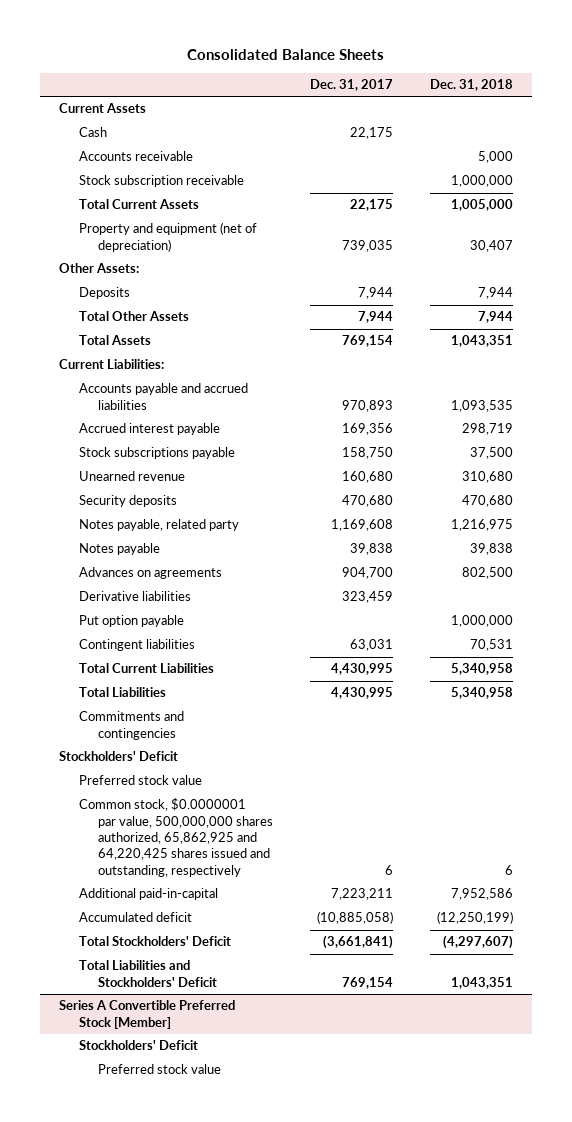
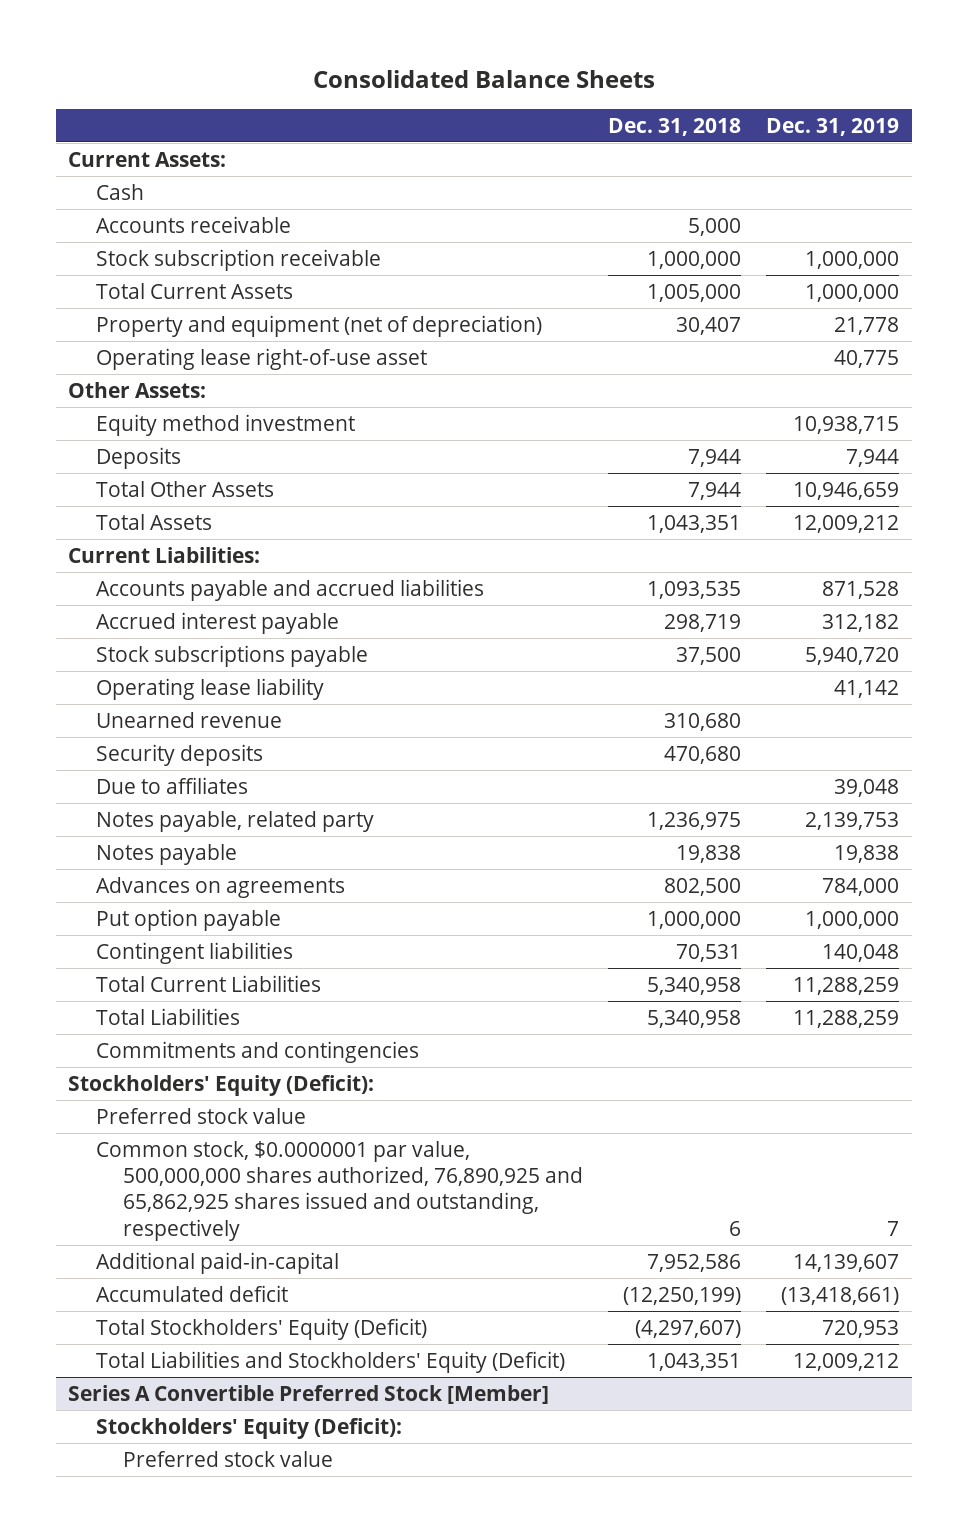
- | Dec. 31, 2017 | Dec. 31, 2018
+ | Dec. 31, 2018 | Dec. 31, 2019
- Current Assets
+ Current Assets:
+ Operating lease right-of-use asset | | 40,775
+ Equity method investment | | 10,938,715
+ Operating lease liability | | 41,142
- Notes payable, related party | 1,169,608 | 1,216,975
- Notes payable | 39,838 | 39,838
+ Due to affiliates | | 39,048
+ Notes payable, related party | 1,236,975 | 2,139,753
+ Notes payable | 19,838 | 19,838
- Derivative liabilities | 323,459 |
- Stockholders' Deficit
+ Stockholders' Equity (Deficit):
- Common stock, $0.0000001 par value, 500,000,000 shares authorized, 65,862,925 and 64,220,425 shares issued and outstanding, respectively | 6 | 6
+ Common stock, $0.0000001 par value, 500,000,000 shares authorized, 76,890,925 and 65,862,925 shares issued and outstanding, respectively | 6 | 7
- Total Stockholders' Deficit | (3,661,841) | (4,297,607)
- Total Liabilities and Stockholders' Deficit | 769,154 | 1,043,351
+ Total Stockholders' Equity (Deficit) | (4,297,607) | 720,953
+ Total Liabilities and Stockholders' Equity (Deficit) | 1,043,351 | 12,009,212
@ Series A Convertible Preferred Stock [Member]
- Stockholders' Deficit
+ Stockholders' Equity (Deficit):

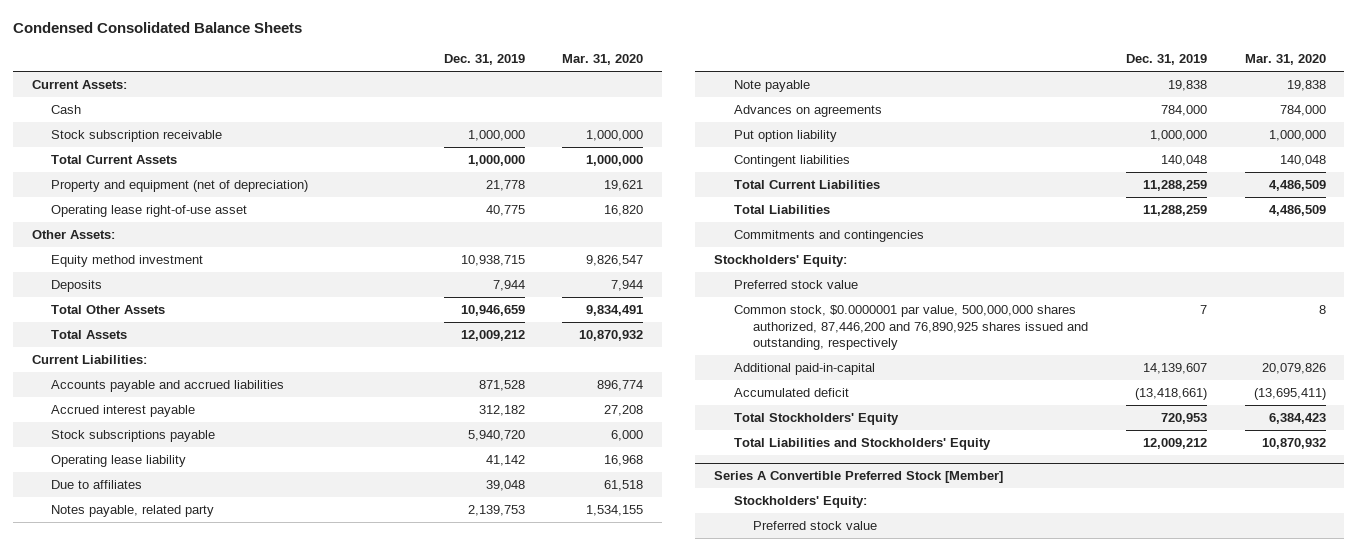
- Consolidated Balance Sheets
+ Condensed Consolidated Balance Sheets
- | Dec. 31, 2018 | Dec. 31, 2019
+ | Dec. 31, 2019 | Mar. 31, 2020
- Accounts receivable | 5,000 |
- Unearned revenue | 310,680 |
- Security deposits | 470,680 |
- Notes payable | 19,838 | 19,838
+ Note payable | 19,838 | 19,838
- Put option payable | 1,000,000 | 1,000,000
+ Put option liability | 1,000,000 | 1,000,000
- Stockholders' Equity (Deficit):
+ Stockholders' Equity:
- Common stock, $0.0000001 par value, 500,000,000 shares authorized, 76,890,925 and 65,862,925 shares issued and outstanding, respectively | 6 | 7
+ Common stock, $0.0000001 par value, 500,000,000 shares authorized, 87,446,200 and 76,890,925 shares issued and outstanding, respectively | 7 | 8
- Total Stockholders' Equity (Deficit) | (4,297,607) | 720,953
- Total Liabilities and Stockholders' Equity (Deficit) | 1,043,351 | 12,009,212
+ Total Stockholders' Equity | 720,953 | 6,384,423
+ Total Liabilities and Stockholders' Equity | 12,009,212 | 10,870,932
@ Series A Convertible Preferred Stock [Member]
- Stockholders' Equity (Deficit):
+ Stockholders' Equity:

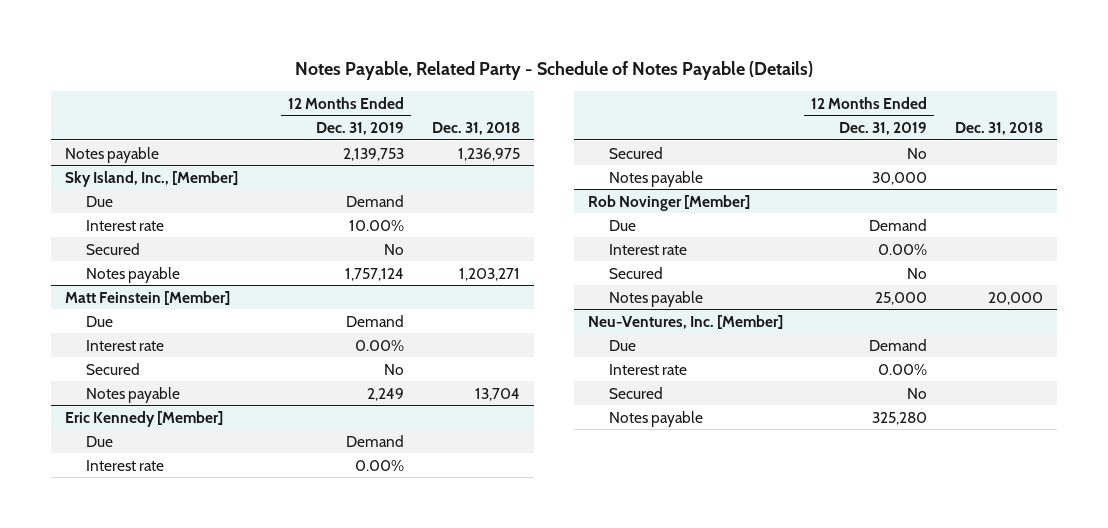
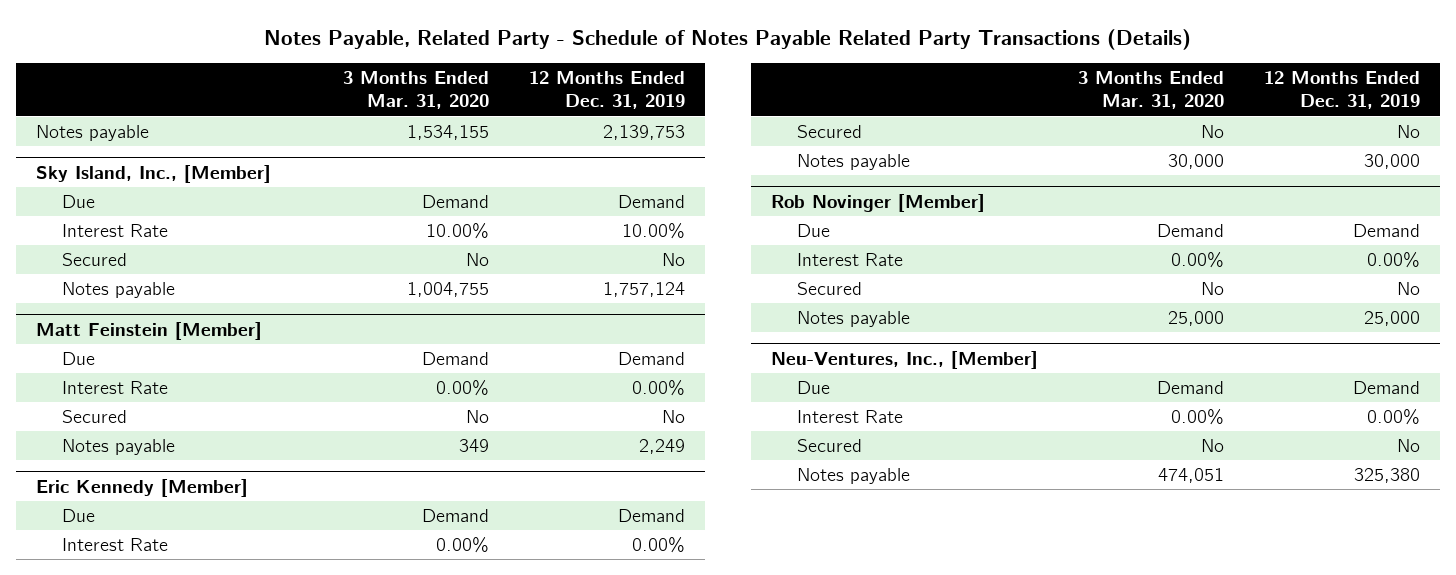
- Notes Payable, Related Party - Schedule of Notes Payable (Details)
+ Notes Payable, Related Party - Schedule of Notes Payable Related Party Transactions (Details)
- | 12 Months Ended Dec. 31, 2019 | Dec. 31, 2018
+ | 3 Months Ended Mar. 31, 2020 | 12 Months Ended Dec. 31, 2019
@ Sky Island, Inc., [Member]
- Interest rate | 10.00% |
+ Interest Rate | 10.00% | 10.00%
@ Matt Feinstein [Member]
- Interest rate | 0.00% |
+ Interest Rate | 0.00% | 0.00%
@ Eric Kennedy [Member]
- Interest rate | 0.00% |
+ Interest Rate | 0.00% | 0.00%
@ Rob Novinger [Member]
- Interest rate | 0.00% |
+ Interest Rate | 0.00% | 0.00%
- Neu-Ventures, Inc. [Member]
+ Neu-Ventures, Inc., [Member]
- Interest rate | 0.00% |
+ Interest Rate | 0.00% | 0.00%
- Notes payable | 325,280 |
+ Notes payable | 474,051 | 325,380

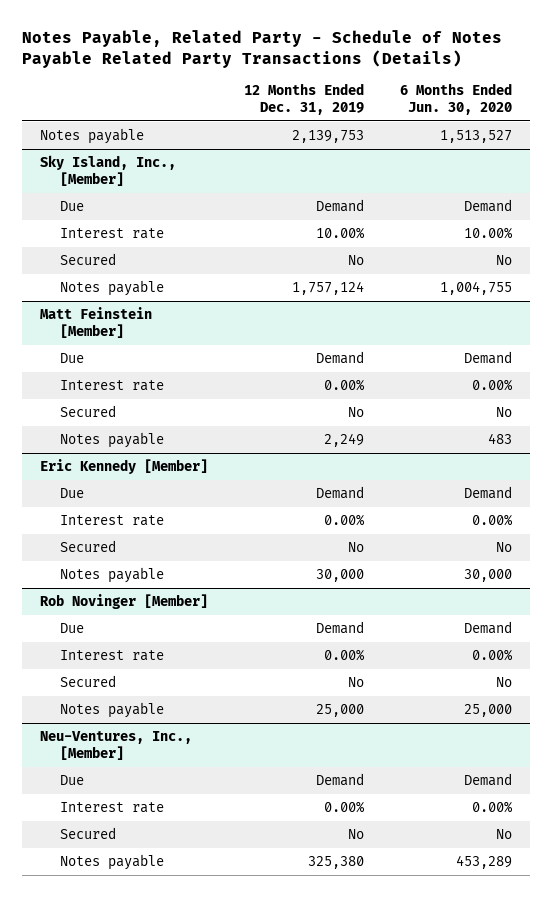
- | 3 Months Ended Mar. 31, 2020 | 12 Months Ended Dec. 31, 2019
+ | 12 Months Ended Dec. 31, 2019 | 6 Months Ended Jun. 30, 2020
@ Sky Island, Inc., [Member]
- Interest Rate | 10.00% | 10.00%
+ Interest rate | 10.00% | 10.00%
@ Matt Feinstein [Member]
- Interest Rate | 0.00% | 0.00%
+ Interest rate | 0.00% | 0.00%
@ Eric Kennedy [Member]
- Interest Rate | 0.00% | 0.00%
+ Interest rate | 0.00% | 0.00%
@ Rob Novinger [Member]
- Interest Rate | 0.00% | 0.00%
+ Interest rate | 0.00% | 0.00%
@ Neu-Ventures, Inc., [Member]
- Interest Rate | 0.00% | 0.00%
+ Interest rate | 0.00% | 0.00%

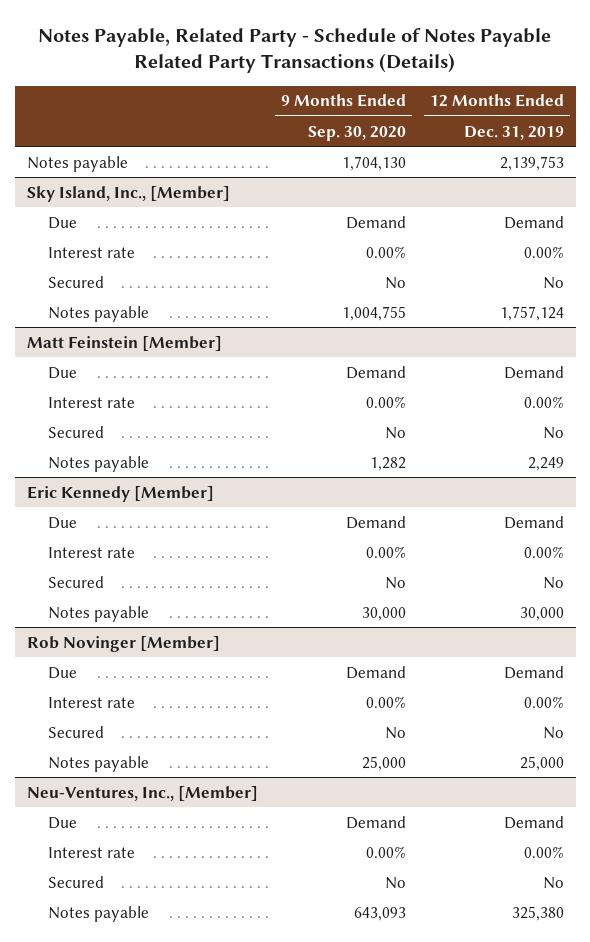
- | 12 Months Ended Dec. 31, 2019 | 6 Months Ended Jun. 30, 2020
+ | 9 Months Ended Sep. 30, 2020 | 12 Months Ended Dec. 31, 2019
@ Sky Island, Inc., [Member]
- Interest rate | 10.00% | 10.00%
+ Interest rate | 0.00% | 0.00%

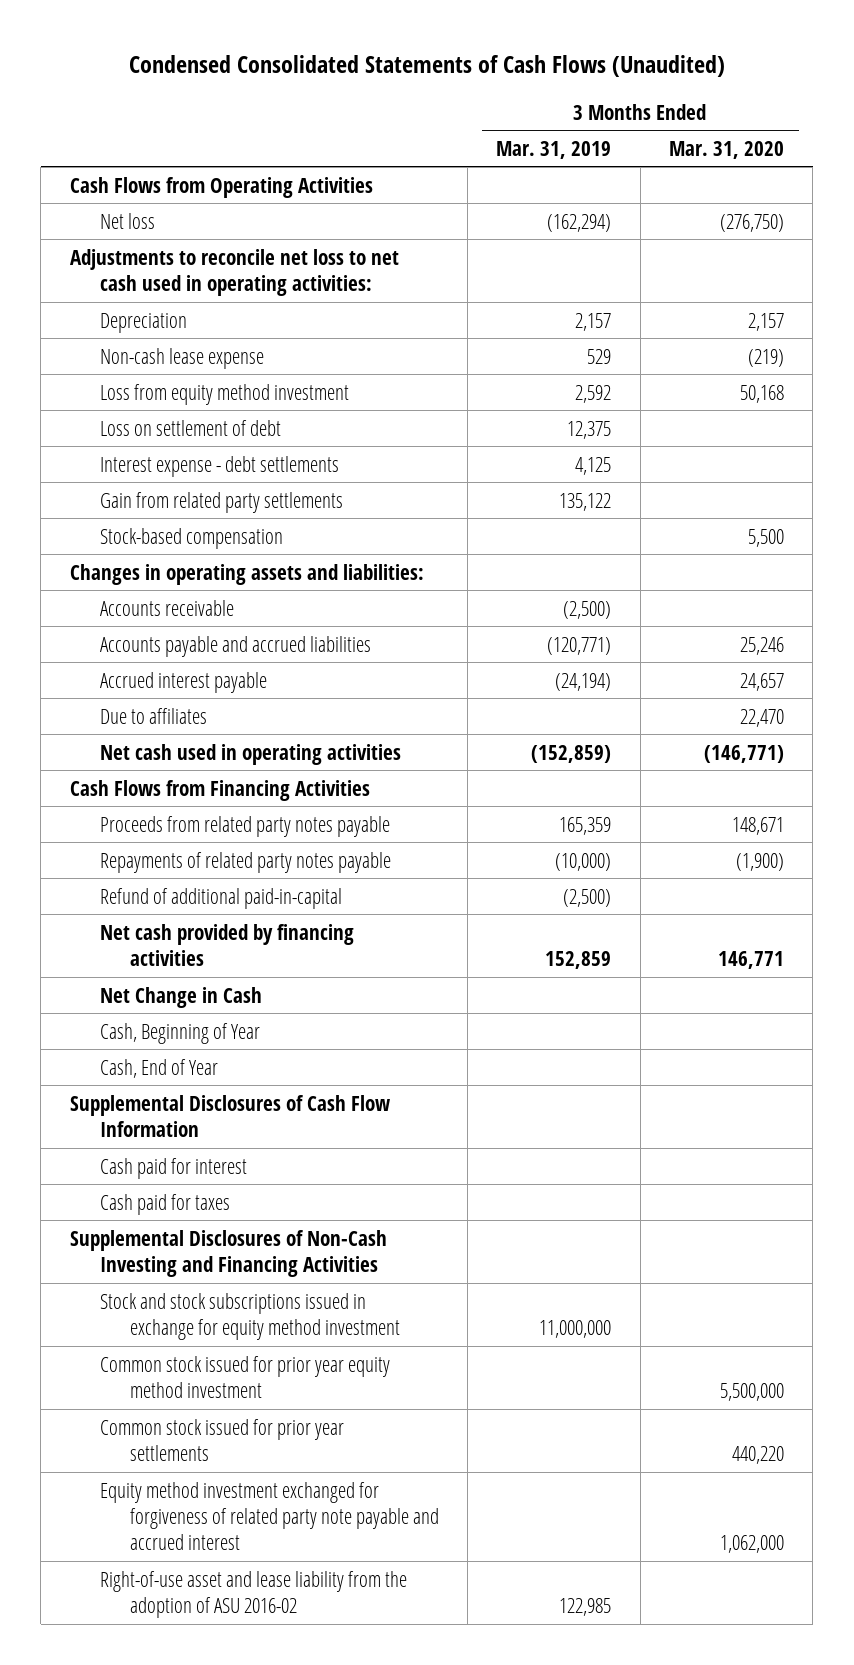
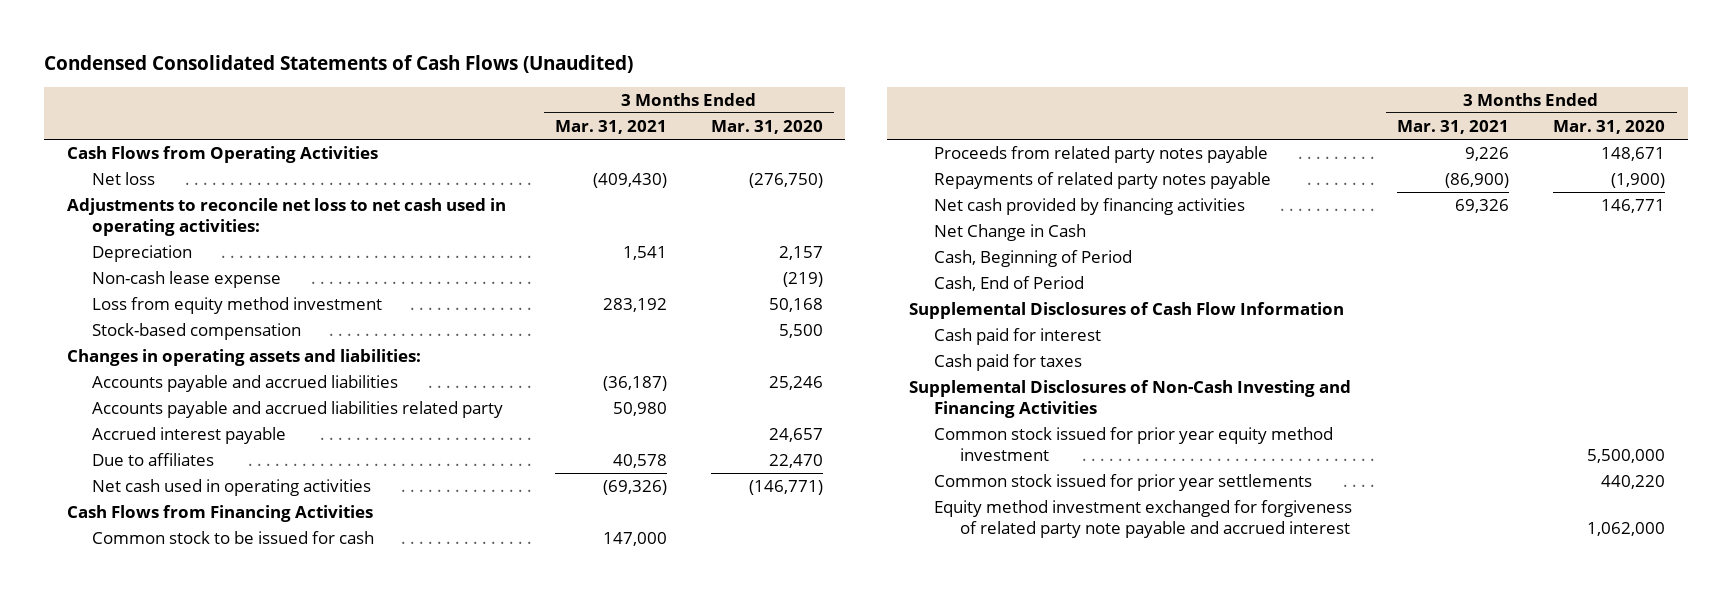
- | 3 Months Ended Mar. 31, 2019 | 3 Months Ended Mar. 31, 2020
+ | 3 Months Ended Mar. 31, 2021 | 3 Months Ended Mar. 31, 2020
- Loss on settlement of debt | 12,375 |
- Interest expense - debt settlements | 4,125 |
- Gain from related party settlements | 135,122 |
- Accounts receivable | (2,500) |
+ Accounts payable and accrued liabilities related party | 50,980 |
+ Common stock to be issued for cash | 147,000 |
- Refund of additional paid-in-capital | (2,500) |
- Cash, Beginning of Year
- Cash, End of Year
+ Cash, Beginning of Period
+ Cash, End of Period
- Stock and stock subscriptions issued in exchange for equity method investment | 11,000,000 |
- Right-of-use asset and lease liability from the adoption of ASU 2016-02 | 122,985 |

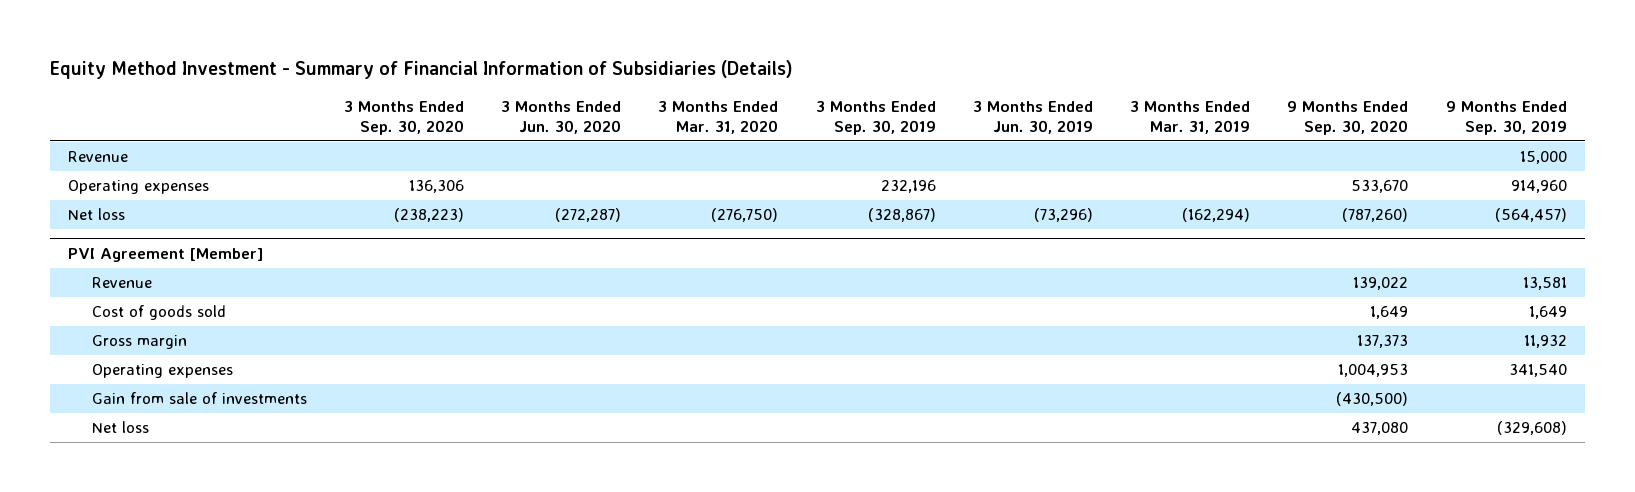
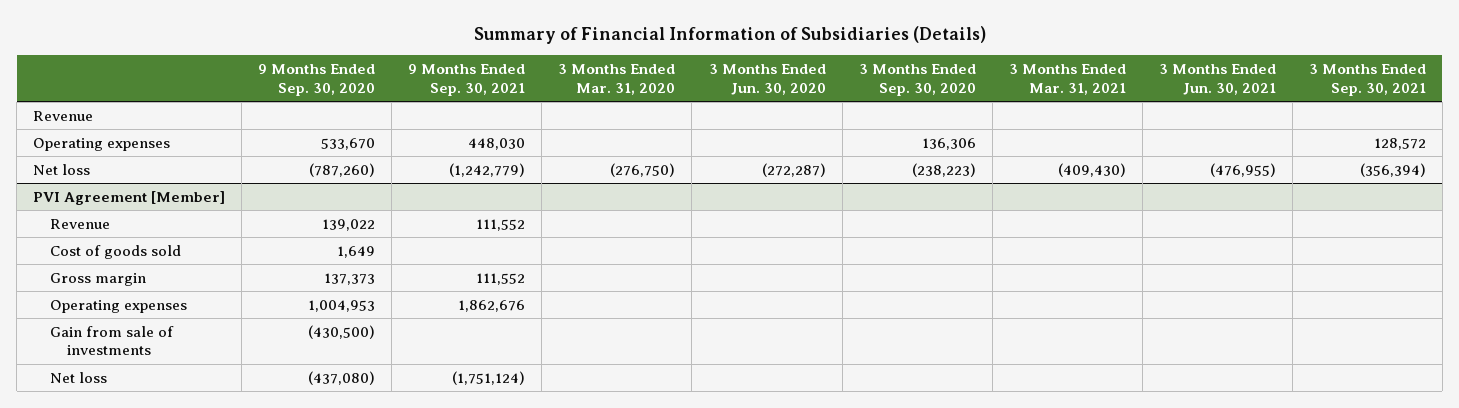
- Equity Method Investment - Summary of Financial Information of Subsidiaries (Details)
+ Summary of Financial Information of Subsidiaries (Details)
- | 3 Months Ended Sep. 30, 2020 | 3 Months Ended Jun. 30, 2020 | 3 Months Ended Mar. 31, 2020 | 3 Months Ended Sep. 30, 2019 | 3 Months Ended Jun. 30, 2019 | 3 Months Ended Mar. 31, 2019 | 9 Months Ended Sep. 30, 2020 | 9 Months Ended Sep. 30, 2019
+ | 9 Months Ended Sep. 30, 2020 | 9 Months Ended Sep. 30, 2021 | 3 Months Ended Mar. 31, 2020 | 3 Months Ended Jun. 30, 2020 | 3 Months Ended Sep. 30, 2020 | 3 Months Ended Mar. 31, 2021 | 3 Months Ended Jun. 30, 2021 | 3 Months Ended Sep. 30, 2021
@ PVI Agreement [Member]
- Net loss | | | | | | | 437,080 | (329,608)
+ Net loss | (437,080) | (1,751,124) | | | | | |

